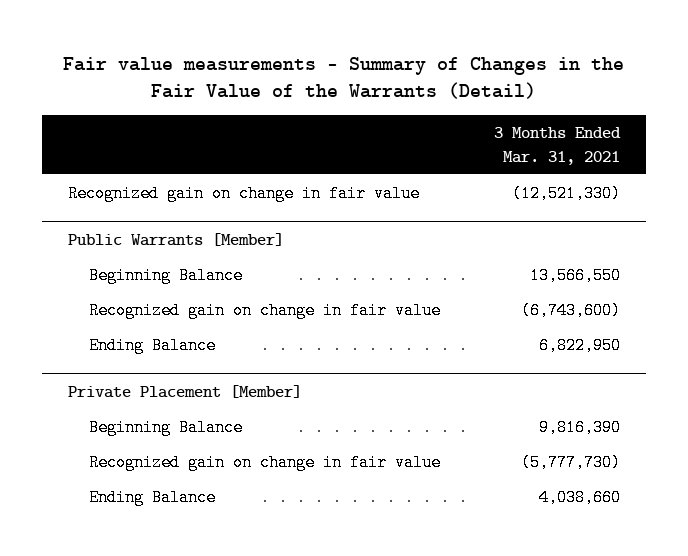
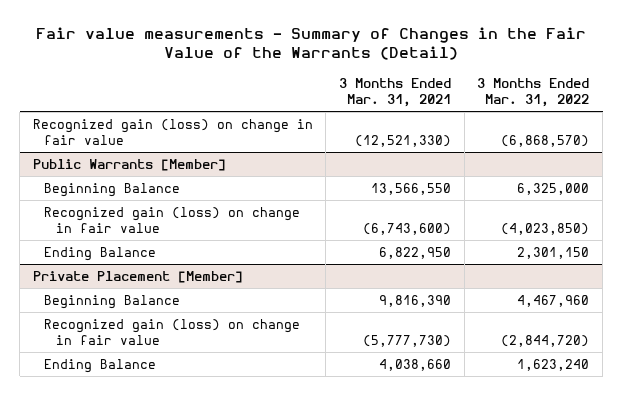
- | 3 Months Ended Mar. 31, 2021
+ | 3 Months Ended Mar. 31, 2021 | 3 Months Ended Mar. 31, 2022
- Recognized gain on change in fair value | (12,521,330)
+ Recognized gain (loss) on change in fair value | (12,521,330) | (6,868,570)
@ Public Warrants [Member]
- Recognized gain on change in fair value | (6,743,600)
+ Recognized gain (loss) on change in fair value | (6,743,600) | (4,023,850)
@ Private Placement [Member]
- Recognized gain on change in fair value | (5,777,730)
+ Recognized gain (loss) on change in fair value | (5,777,730) | (2,844,720)

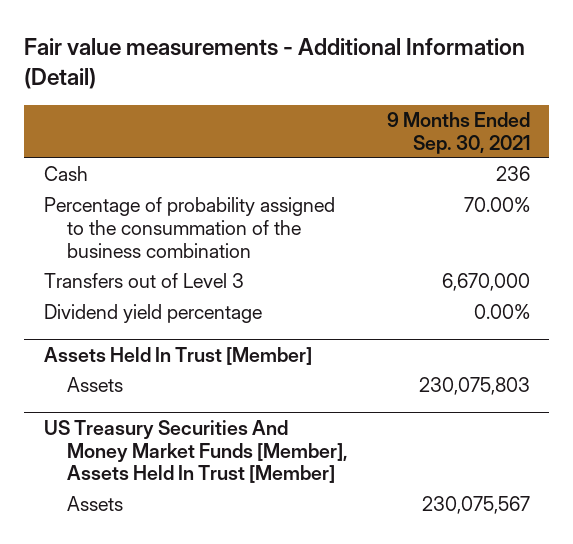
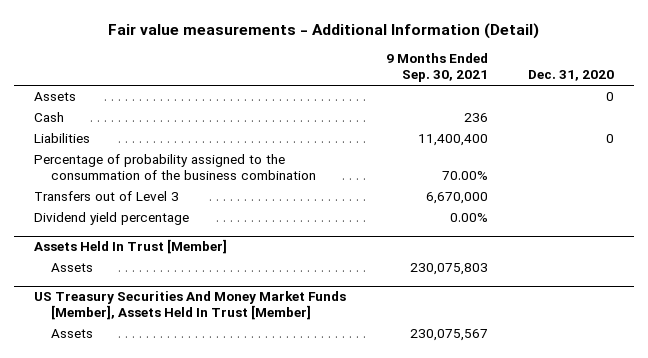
- | 9 Months Ended Sep. 30, 2021
+ | 9 Months Ended Sep. 30, 2021 | Dec. 31, 2020
+ Assets | | 0
+ Liabilities | 11,400,400 | 0

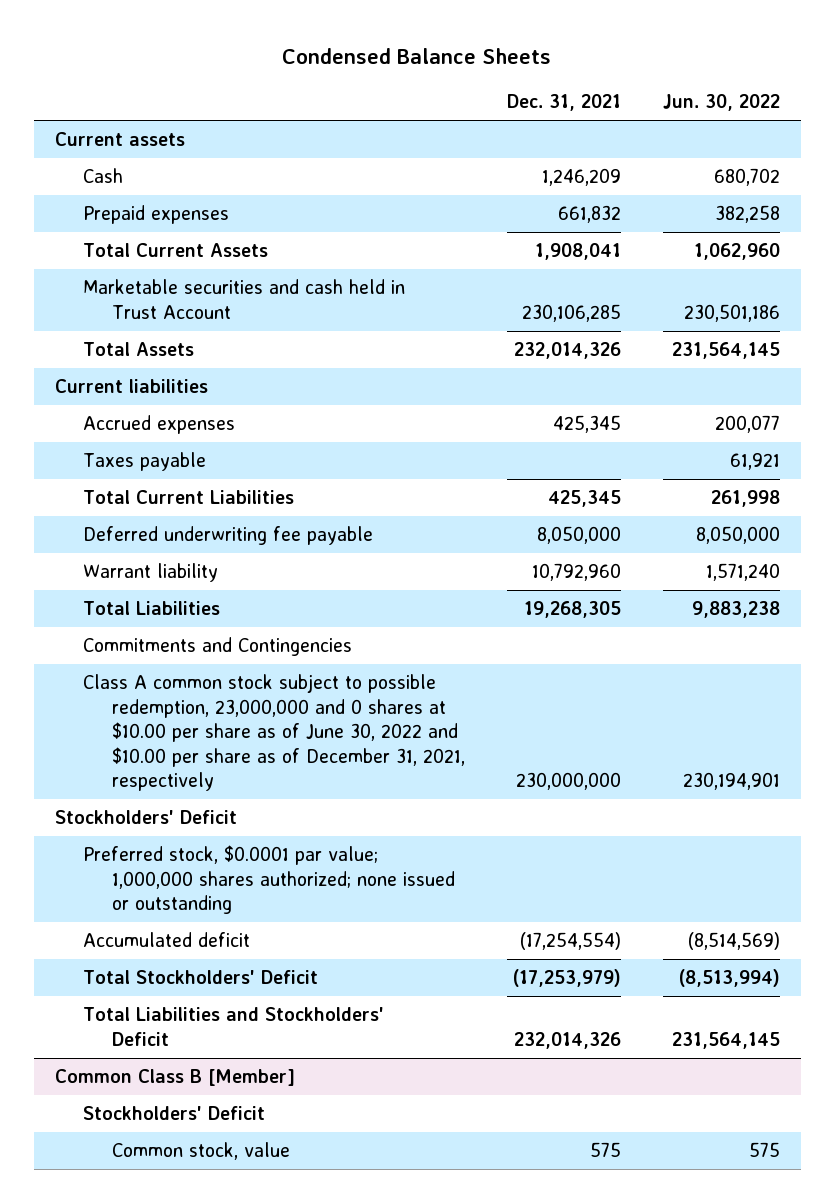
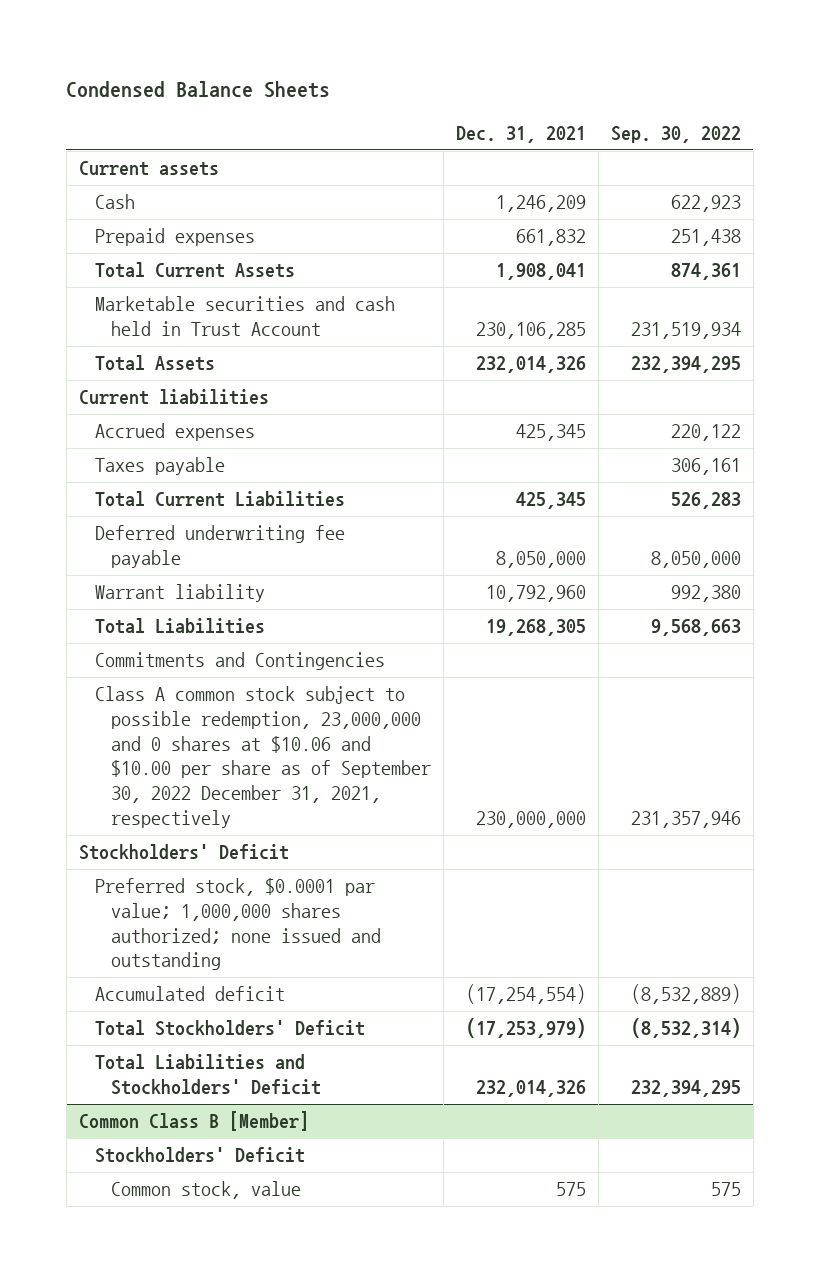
- | Dec. 31, 2021 | Jun. 30, 2022
+ | Dec. 31, 2021 | Sep. 30, 2022
- Class A common stock subject to possible redemption, 23,000,000 and 0 shares at $10.00 per share as of June 30, 2022 and $10.00 per share as of December 31, 2021, respectively | 230,000,000 | 230,194,901
+ Class A common stock subject to possible redemption, 23,000,000 and 0 shares at $10.06 and $10.00 per share as of September 30, 2022 December 31, 2021, respectively | 230,000,000 | 231,357,946
- Preferred stock, $0.0001 par value; 1,000,000 shares authorized; none issued or outstanding
+ Preferred stock, $0.0001 par value; 1,000,000 shares authorized; none issued and outstanding

